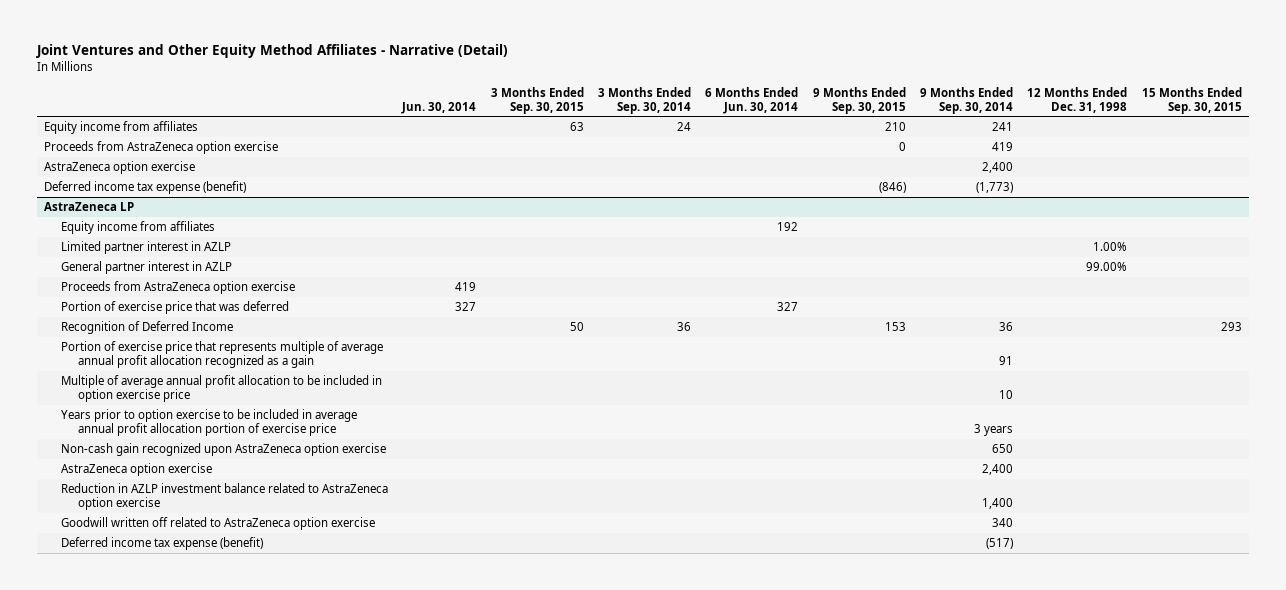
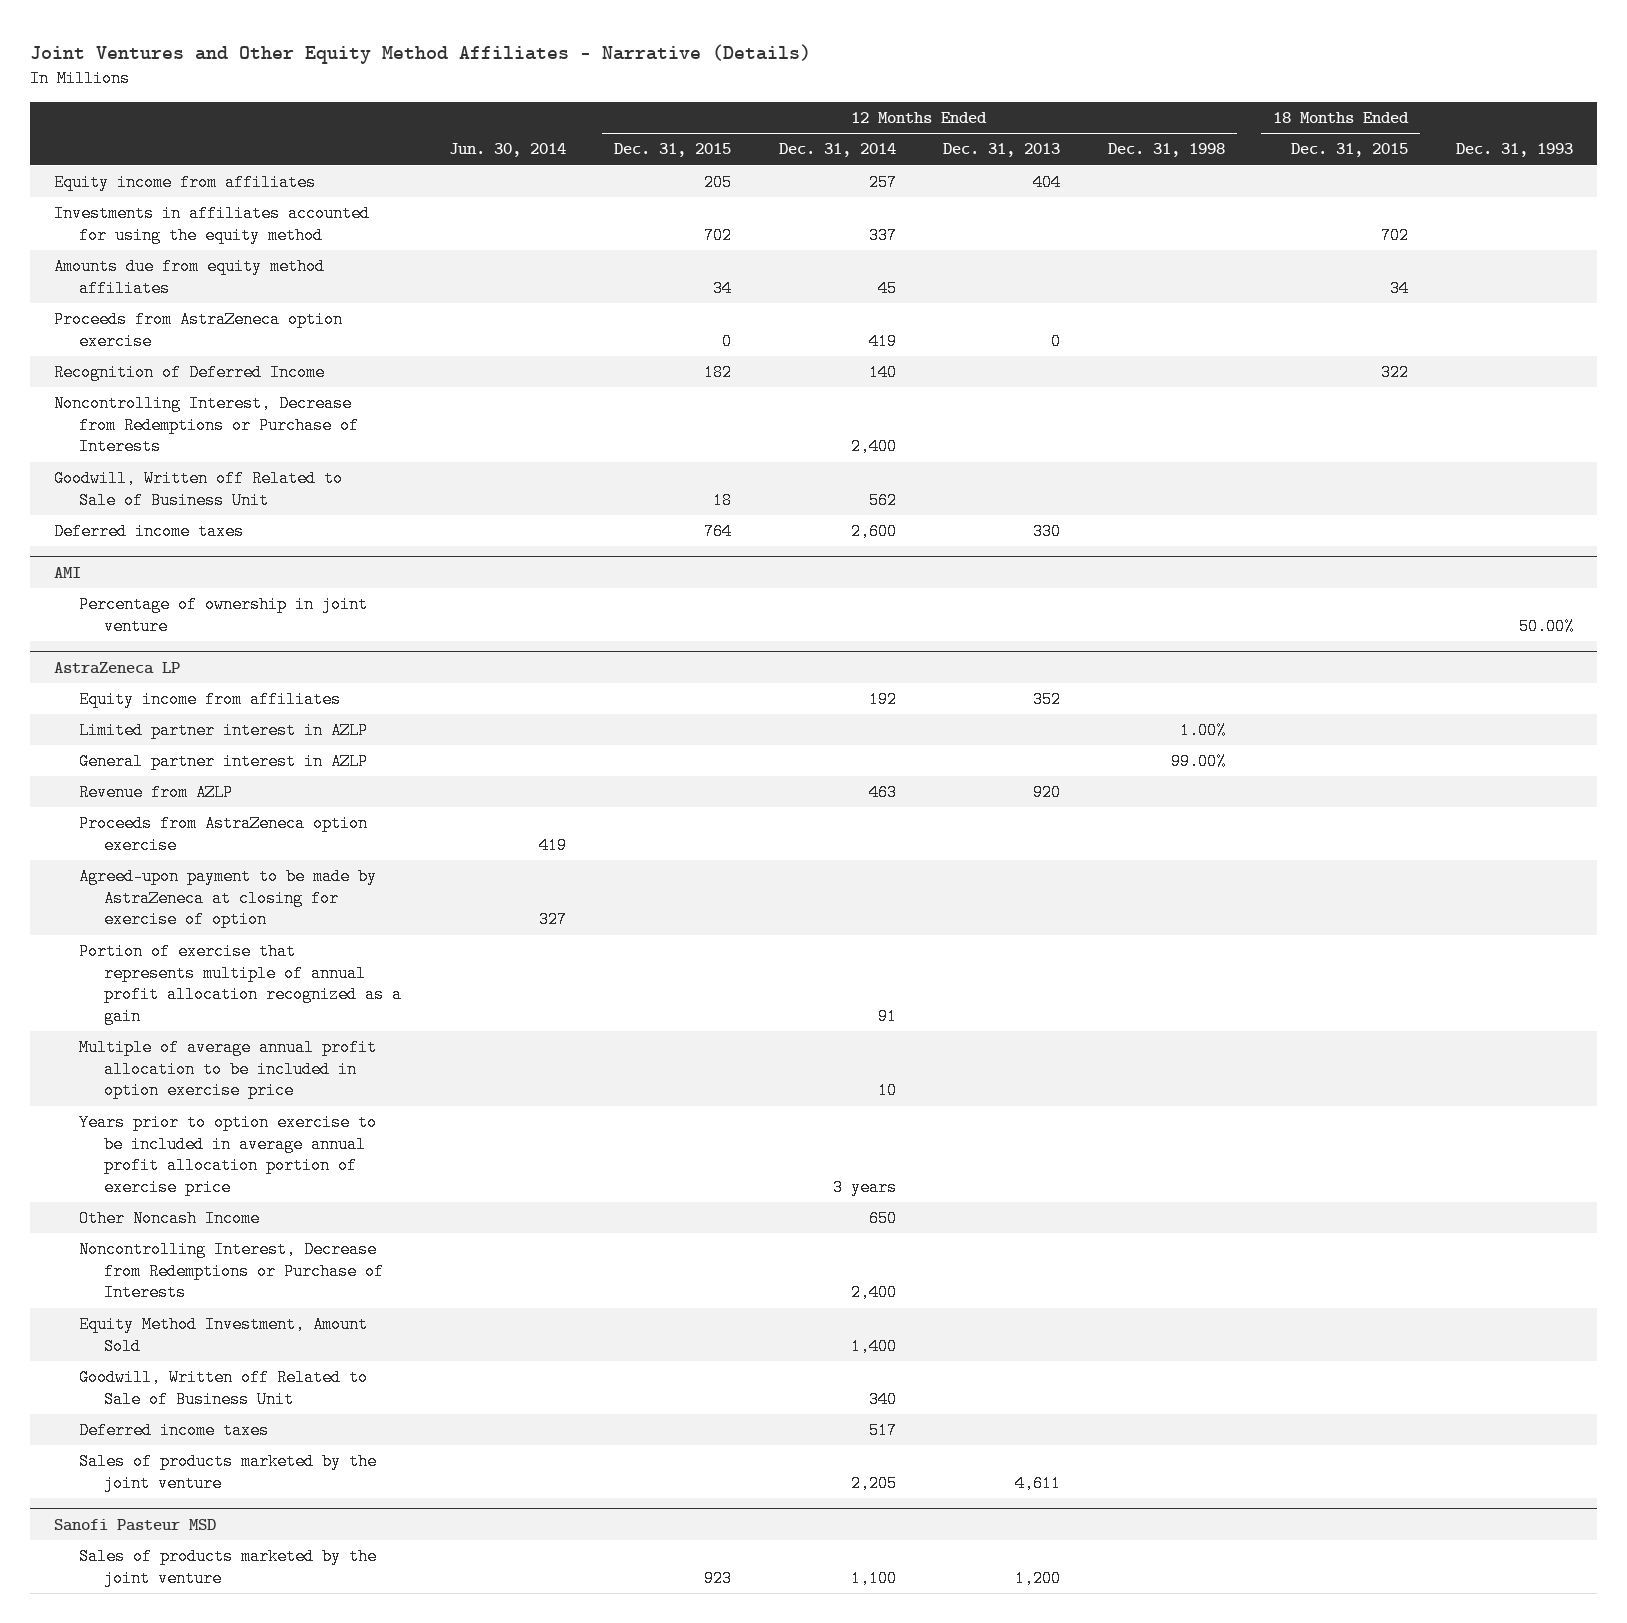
- Joint Ventures and Other Equity Method Affiliates - Narrative (Detail)
+ Joint Ventures and Other Equity Method Affiliates - Narrative (Details)
- | Jun. 30, 2014 | 3 Months Ended Sep. 30, 2015 | 3 Months Ended Sep. 30, 2014 | 6 Months Ended Jun. 30, 2014 | 9 Months Ended Sep. 30, 2015 | 9 Months Ended Sep. 30, 2014 | 12 Months Ended Dec. 31, 1998 | 15 Months Ended Sep. 30, 2015
+ | Jun. 30, 2014 | 12 Months Ended Dec. 31, 2015 | 12 Months Ended Dec. 31, 2014 | 12 Months Ended Dec. 31, 2013 | 12 Months Ended Dec. 31, 1998 | 18 Months Ended Dec. 31, 2015 | Dec. 31, 1993
+ Investments in affiliates accounted for using the equity method | | 702 | 337 | | | 702 |
+ Amounts due from equity method affiliates | | 34 | 45 | | | 34 |
- AstraZeneca option exercise | | | | | | 2,400 | |
- Deferred income tax expense (benefit) | | | | | (846) | (1,773) | |
+ Recognition of Deferred Income | | 182 | 140 | | | 322 |
+ Noncontrolling Interest, Decrease from Redemptions or Purchase of Interests | | | 2,400 | | | |
+ Goodwill, Written off Related to Sale of Business Unit | | 18 | 562 | | | |
+ Deferred income taxes | | 764 | 2,600 | 330 | | |
+ AMI
+ Percentage of ownership in joint venture | | | | | | | 50.00%
@ AstraZeneca LP
+ Revenue from AZLP | | | 463 | 920 | | |
- Portion of exercise price that was deferred | 327 | | | 327 | | | |
- Recognition of Deferred Income | | 50 | 36 | | 153 | 36 | | 293
- Portion of exercise price that represents multiple of average annual profit allocation recognized as a gain | | | | | | 91 | |
+ Agreed-upon payment to be made by AstraZeneca at closing for exercise of option | 327 | | | | | |
+ Portion of exercise that represents multiple of annual profit allocation recognized as a gain | | | 91 | | | |
- Non-cash gain recognized upon AstraZeneca option exercise | | | | | | 650 | |
- AstraZeneca option exercise | | | | | | 2,400 | |
- Reduction in AZLP investment balance related to AstraZeneca option exercise | | | | | | 1,400 | |
- Goodwill written off related to AstraZeneca option exercise | | | | | | 340 | |
- Deferred income tax expense (benefit) | | | | | | (517) | |
+ Other Noncash Income | | | 650 | | | |
+ Noncontrolling Interest, Decrease from Redemptions or Purchase of Interests | | | 2,400 | | | |
+ Equity Method Investment, Amount Sold | | | 1,400 | | | |
+ Goodwill, Written off Related to Sale of Business Unit | | | 340 | | | |
+ Deferred income taxes | | | 517 | | | |
+ Sales of products marketed by the joint venture | | | 2,205 | 4,611 | | |
+ Sanofi Pasteur MSD
+ Sales of products marketed by the joint venture | | 923 | 1,100 | 1,200 | | |

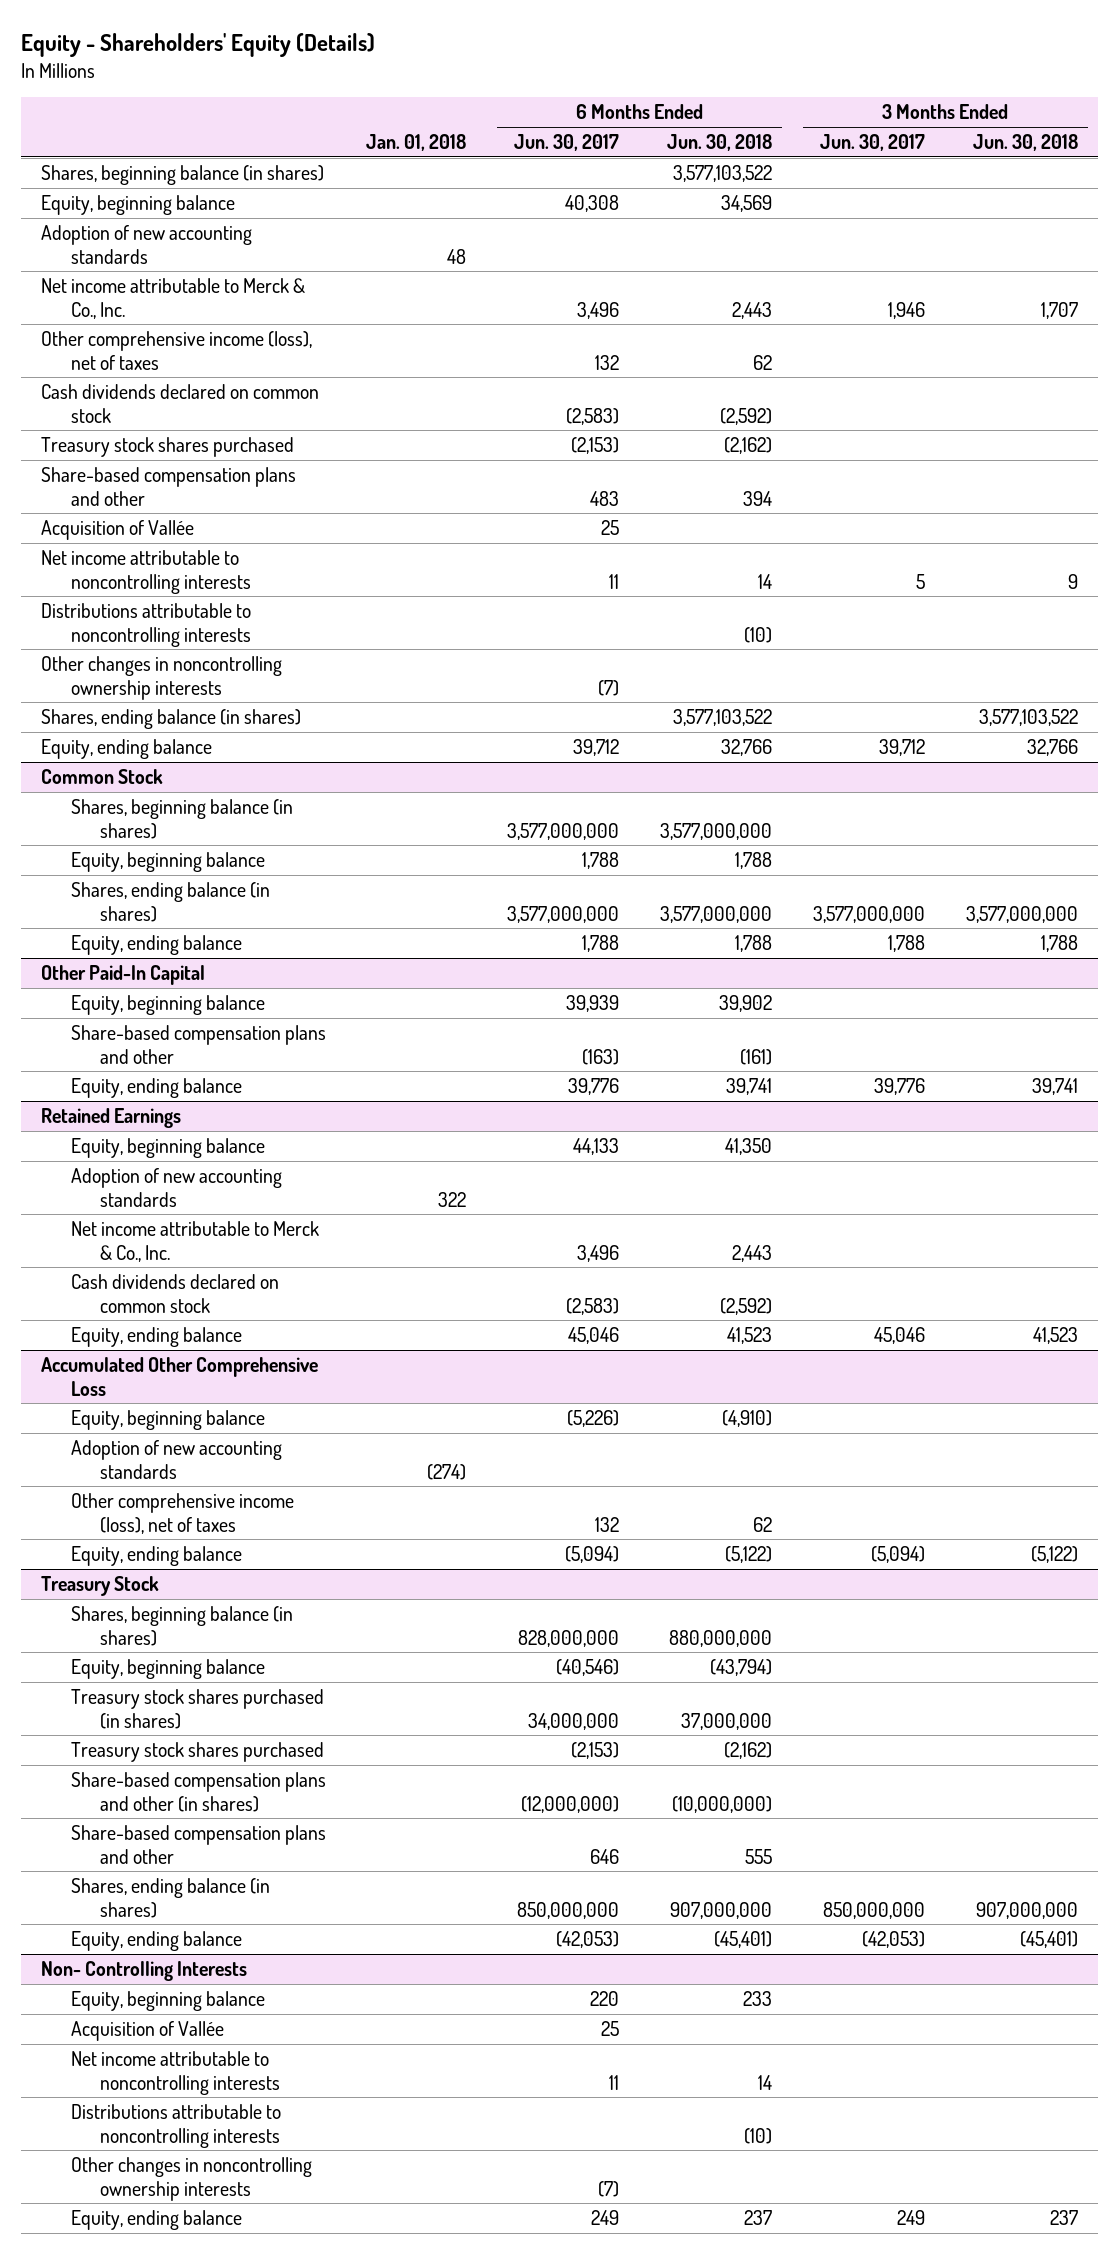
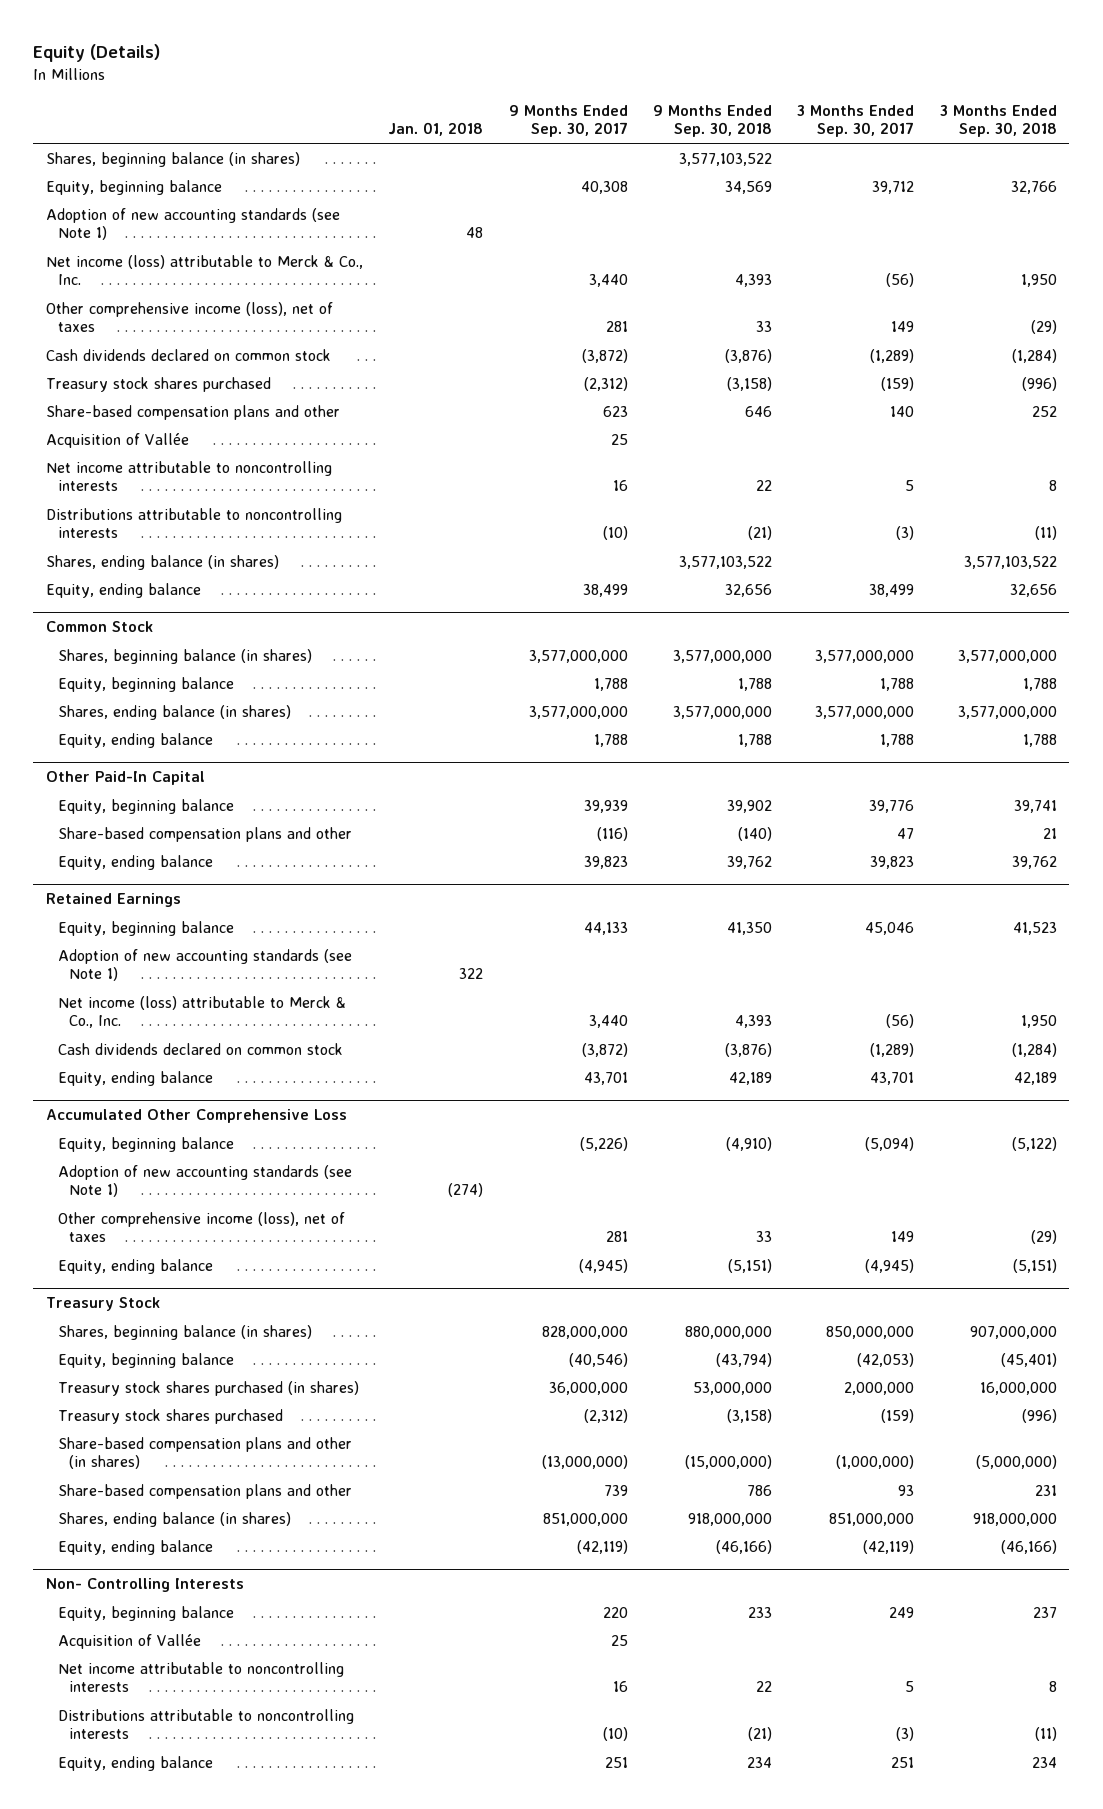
- Equity - Shareholders' Equity (Details)
+ Equity (Details)
- | Jan. 01, 2018 | 6 Months Ended Jun. 30, 2017 | 6 Months Ended Jun. 30, 2018 | 3 Months Ended Jun. 30, 2017 | 3 Months Ended Jun. 30, 2018
+ | Jan. 01, 2018 | 9 Months Ended Sep. 30, 2017 | 9 Months Ended Sep. 30, 2018 | 3 Months Ended Sep. 30, 2017 | 3 Months Ended Sep. 30, 2018
- Adoption of new accounting standards | 48 | | | |
- Net income attributable to Merck & Co., Inc. | | 3,496 | 2,443 | 1,946 | 1,707
+ Adoption of new accounting standards (see Note 1) | 48 | | | |
+ Net income (loss) attributable to Merck & Co., Inc. | | 3,440 | 4,393 | (56) | 1,950
- Other changes in noncontrolling ownership interests | | (7) | | |
@ Retained Earnings
- Adoption of new accounting standards | 322 | | | |
- Net income attributable to Merck & Co., Inc. | | 3,496 | 2,443 | |
+ Adoption of new accounting standards (see Note 1) | 322 | | | |
+ Net income (loss) attributable to Merck & Co., Inc. | | 3,440 | 4,393 | (56) | 1,950
@ Accumulated Other Comprehensive Loss
- Adoption of new accounting standards | (274) | | | |
+ Adoption of new accounting standards (see Note 1) | (274) | | | |
@ Non- Controlling Interests
- Other changes in noncontrolling ownership interests | | (7) | | |

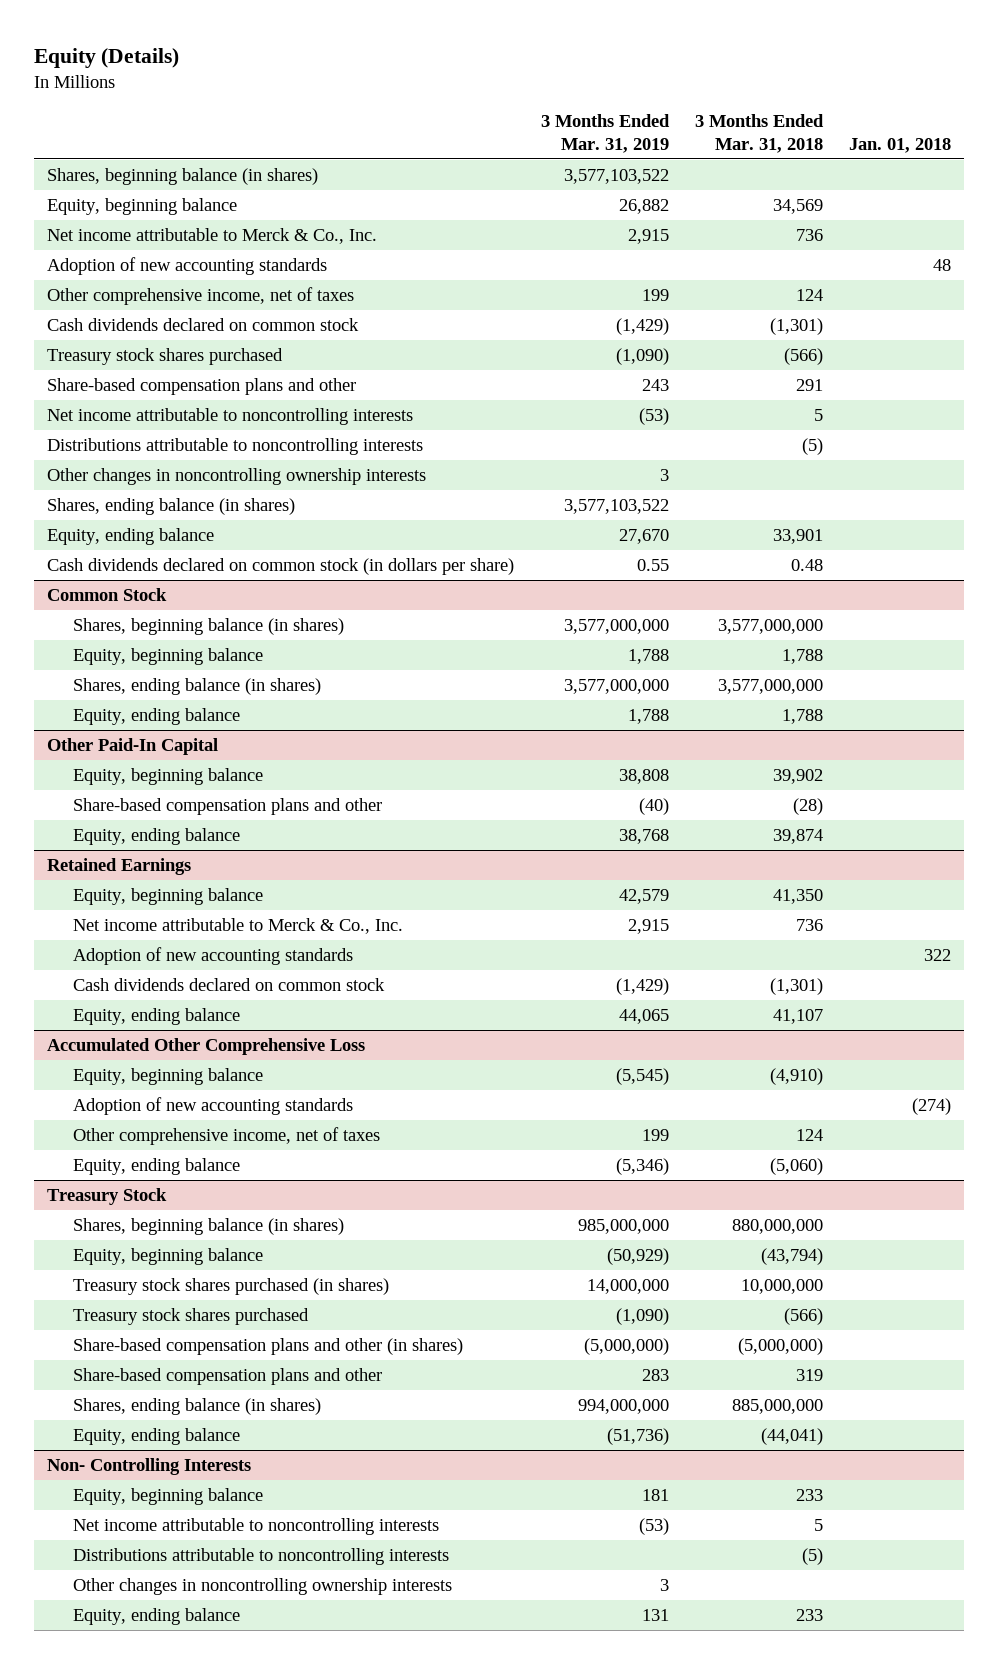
- | Jan. 01, 2018 | 9 Months Ended Sep. 30, 2017 | 9 Months Ended Sep. 30, 2018 | 3 Months Ended Sep. 30, 2017 | 3 Months Ended Sep. 30, 2018
+ | 3 Months Ended Mar. 31, 2019 | 3 Months Ended Mar. 31, 2018 | Jan. 01, 2018
- Adoption of new accounting standards (see Note 1) | 48 | | | |
- Net income (loss) attributable to Merck & Co., Inc. | | 3,440 | 4,393 | (56) | 1,950
- Other comprehensive income (loss), net of taxes | | 281 | 33 | 149 | (29)
+ Net income attributable to Merck & Co., Inc. | 2,915 | 736 |
+ Adoption of new accounting standards | | | 48
+ Other comprehensive income, net of taxes | 199 | 124 |
- Acquisition of Vallée | | 25 | | |
+ Other changes in noncontrolling ownership interests | 3 | |
+ Cash dividends declared on common stock (in dollars per share) | 0.55 | 0.48 |
@ Retained Earnings
- Adoption of new accounting standards (see Note 1) | 322 | | | |
- Net income (loss) attributable to Merck & Co., Inc. | | 3,440 | 4,393 | (56) | 1,950
+ Net income attributable to Merck & Co., Inc. | 2,915 | 736 |
+ Adoption of new accounting standards | | | 322
@ Accumulated Other Comprehensive Loss
- Adoption of new accounting standards (see Note 1) | (274) | | | |
- Other comprehensive income (loss), net of taxes | | 281 | 33 | 149 | (29)
+ Adoption of new accounting standards | | | (274)
+ Other comprehensive income, net of taxes | 199 | 124 |
@ Non- Controlling Interests
- Acquisition of Vallée | | 25 | | |
+ Other changes in noncontrolling ownership interests | 3 | |

